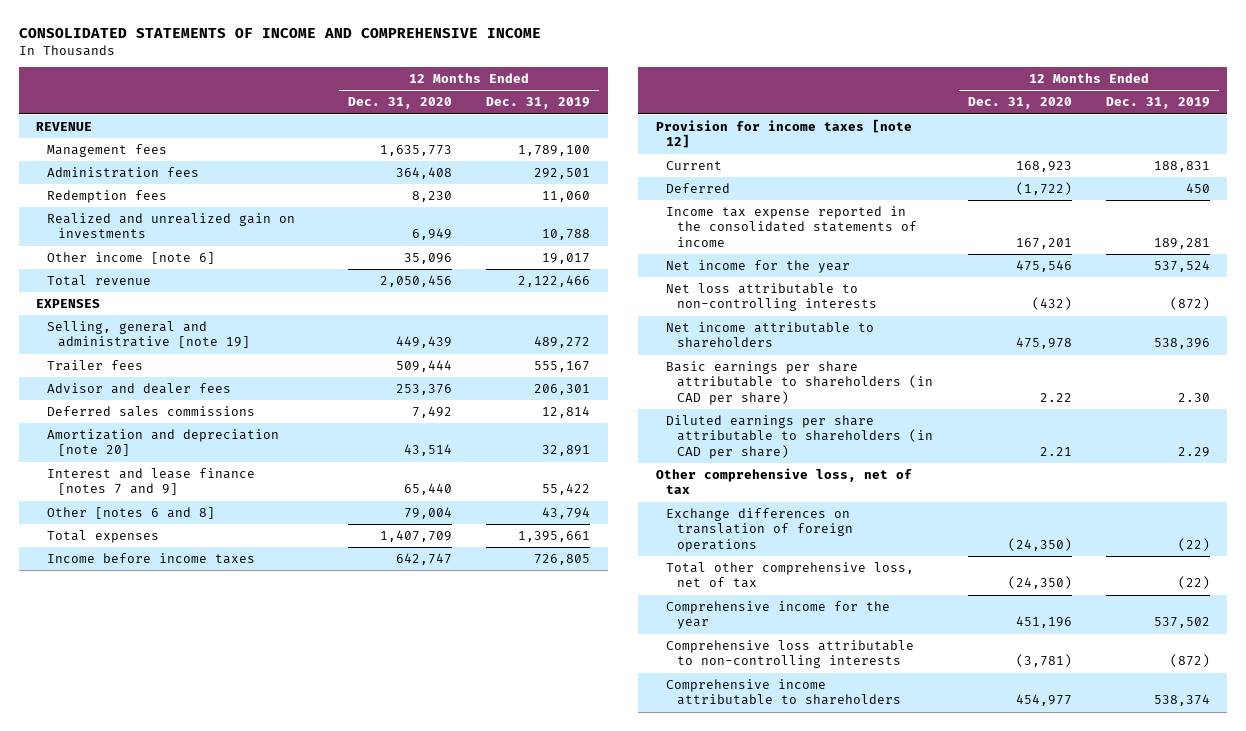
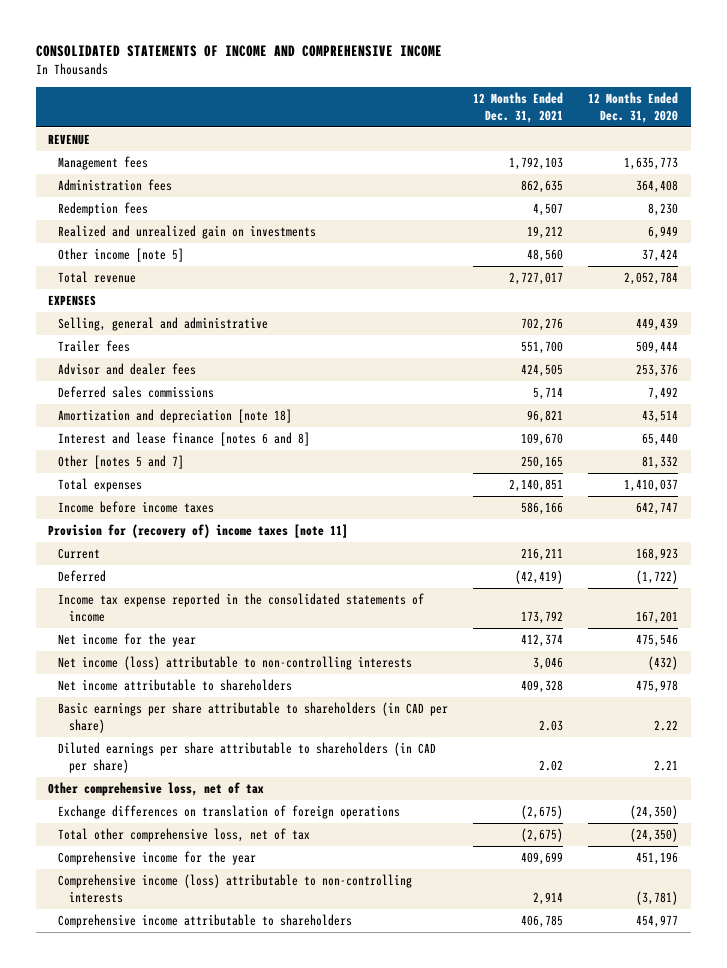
- | 12 Months Ended Dec. 31, 2020 | 12 Months Ended Dec. 31, 2019
+ | 12 Months Ended Dec. 31, 2021 | 12 Months Ended Dec. 31, 2020
- Other income [note 6] | 35,096 | 19,017
- Total revenue | 2,050,456 | 2,122,466
+ Other income [note 5] | 48,560 | 37,424
+ Total revenue | 2,727,017 | 2,052,784
- Selling, general and administrative [note 19] | 449,439 | 489,272
+ Selling, general and administrative | 702,276 | 449,439
- Amortization and depreciation [note 20] | 43,514 | 32,891
- Interest and lease finance [notes 7 and 9] | 65,440 | 55,422
- Other [notes 6 and 8] | 79,004 | 43,794
- Total expenses | 1,407,709 | 1,395,661
+ Amortization and depreciation [note 18] | 96,821 | 43,514
+ Interest and lease finance [notes 6 and 8] | 109,670 | 65,440
+ Other [notes 5 and 7] | 250,165 | 81,332
+ Total expenses | 2,140,851 | 1,410,037
- Provision for income taxes [note 12]
+ Provision for (recovery of) income taxes [note 11]
- Net loss attributable to non-controlling interests | (432) | (872)
+ Net income (loss) attributable to non-controlling interests | 3,046 | (432)
- Comprehensive loss attributable to non-controlling interests | (3,781) | (872)
+ Comprehensive income (loss) attributable to non-controlling interests | 2,914 | (3,781)

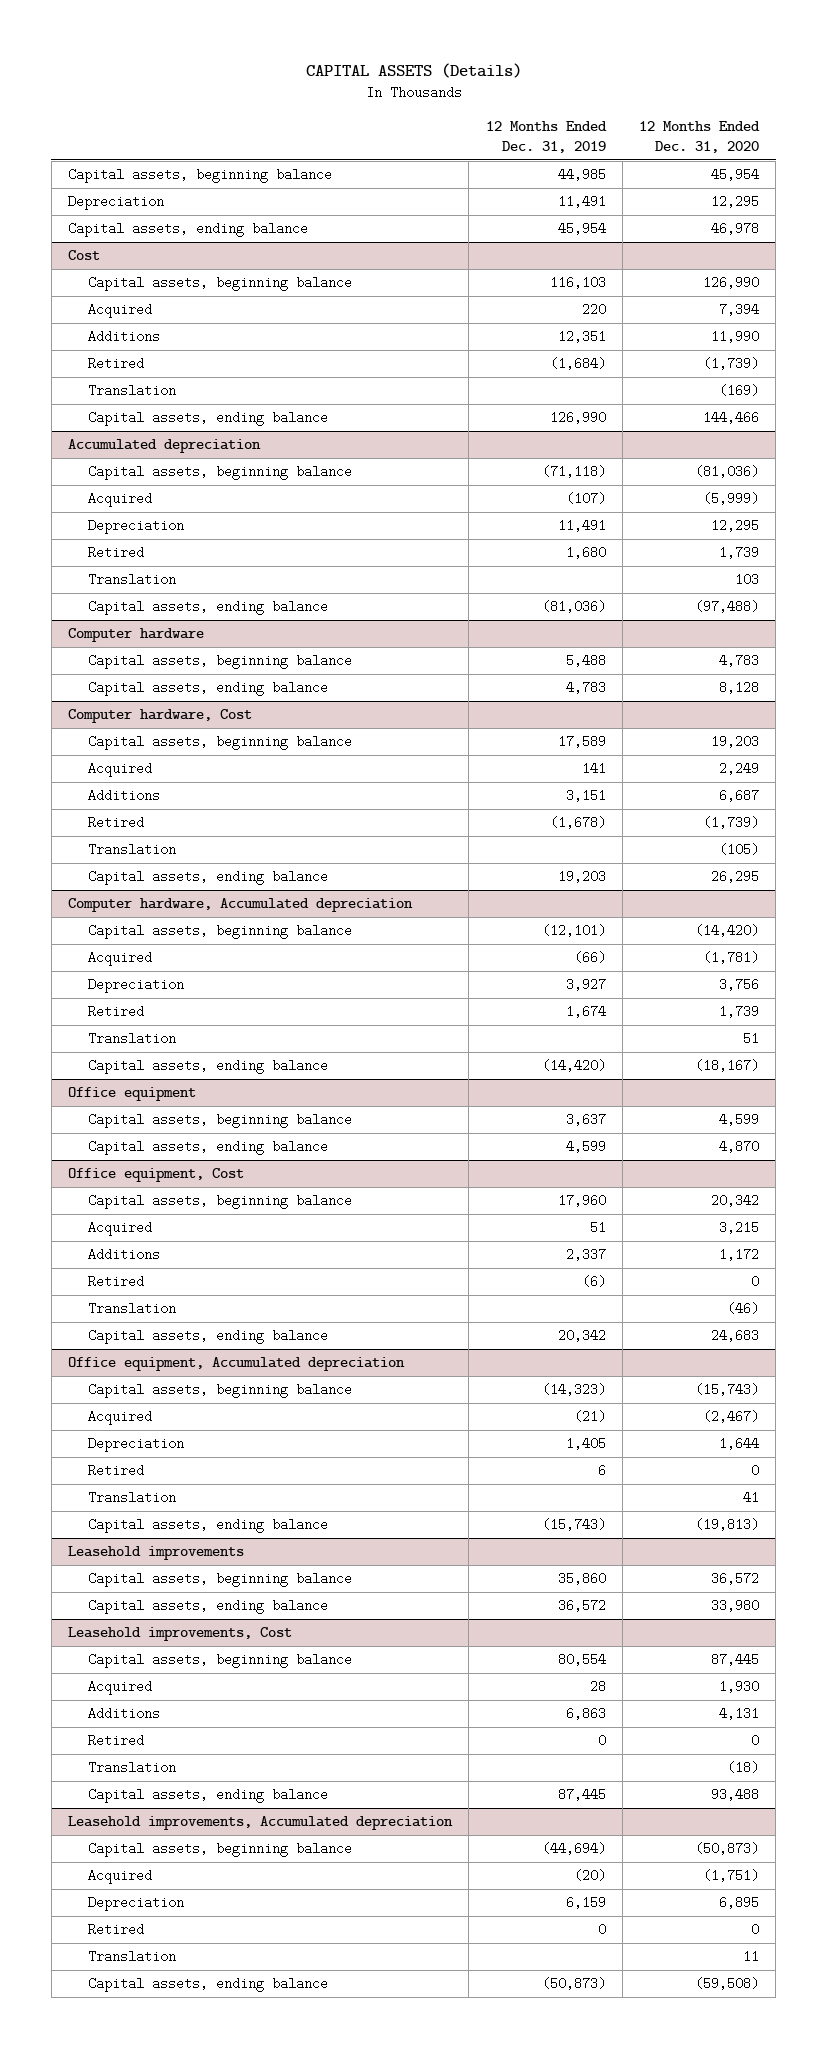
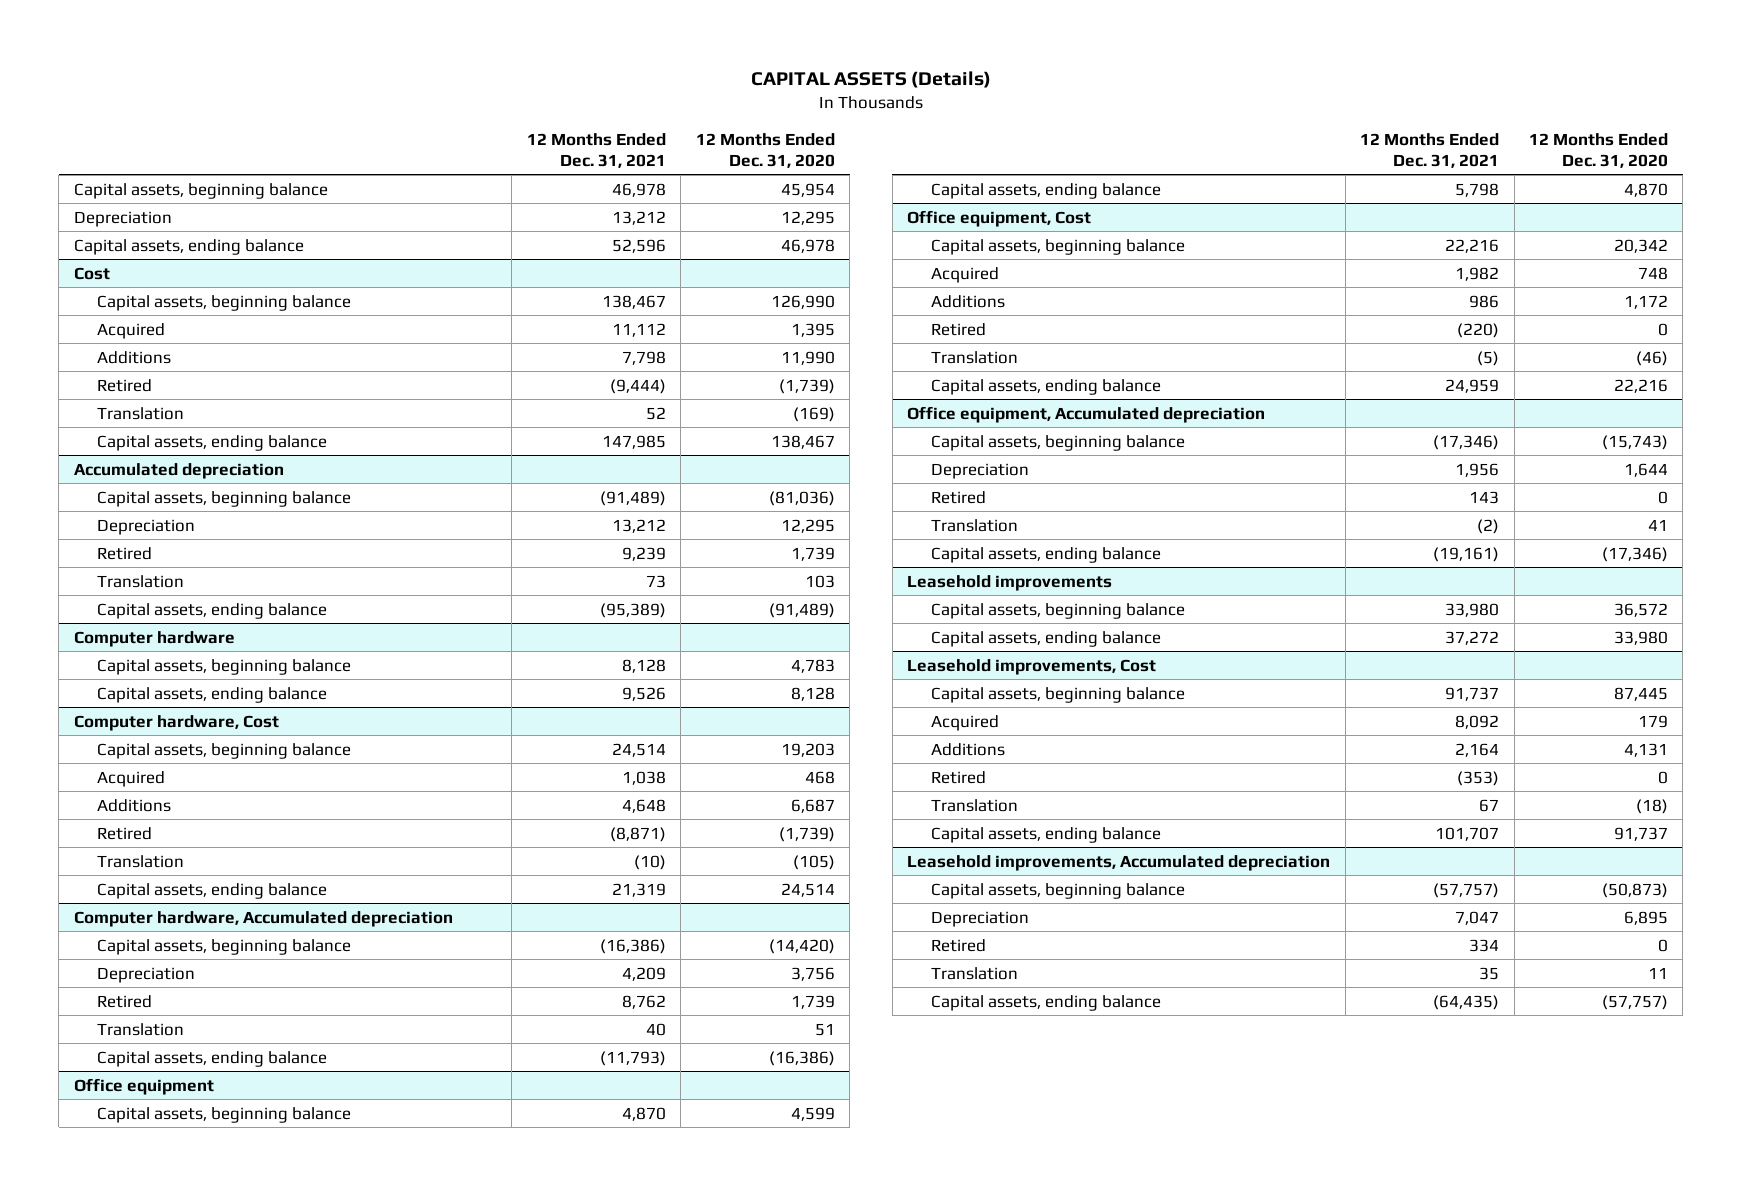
- | 12 Months Ended Dec. 31, 2019 | 12 Months Ended Dec. 31, 2020
+ | 12 Months Ended Dec. 31, 2021 | 12 Months Ended Dec. 31, 2020
@ Cost
- Acquired | 220 | 7,394
+ Acquired | 11,112 | 1,395
- Capital assets, ending balance | 126,990 | 144,466
+ Capital assets, ending balance | 147,985 | 138,467
@ Accumulated depreciation
- Acquired | (107) | (5,999)
- Capital assets, ending balance | (81,036) | (97,488)
+ Capital assets, ending balance | (95,389) | (91,489)
@ Computer hardware, Cost
- Acquired | 141 | 2,249
+ Acquired | 1,038 | 468
- Capital assets, ending balance | 19,203 | 26,295
+ Capital assets, ending balance | 21,319 | 24,514
@ Computer hardware, Accumulated depreciation
- Acquired | (66) | (1,781)
- Capital assets, ending balance | (14,420) | (18,167)
+ Capital assets, ending balance | (11,793) | (16,386)
@ Office equipment, Cost
- Acquired | 51 | 3,215
+ Acquired | 1,982 | 748
- Capital assets, ending balance | 20,342 | 24,683
+ Capital assets, ending balance | 24,959 | 22,216
@ Office equipment, Accumulated depreciation
- Acquired | (21) | (2,467)
- Capital assets, ending balance | (15,743) | (19,813)
+ Capital assets, ending balance | (19,161) | (17,346)
@ Leasehold improvements, Cost
- Acquired | 28 | 1,930
+ Acquired | 8,092 | 179
- Capital assets, ending balance | 87,445 | 93,488
+ Capital assets, ending balance | 101,707 | 91,737
@ Leasehold improvements, Accumulated depreciation
- Acquired | (20) | (1,751)
- Capital assets, ending balance | (50,873) | (59,508)
+ Capital assets, ending balance | (64,435) | (57,757)

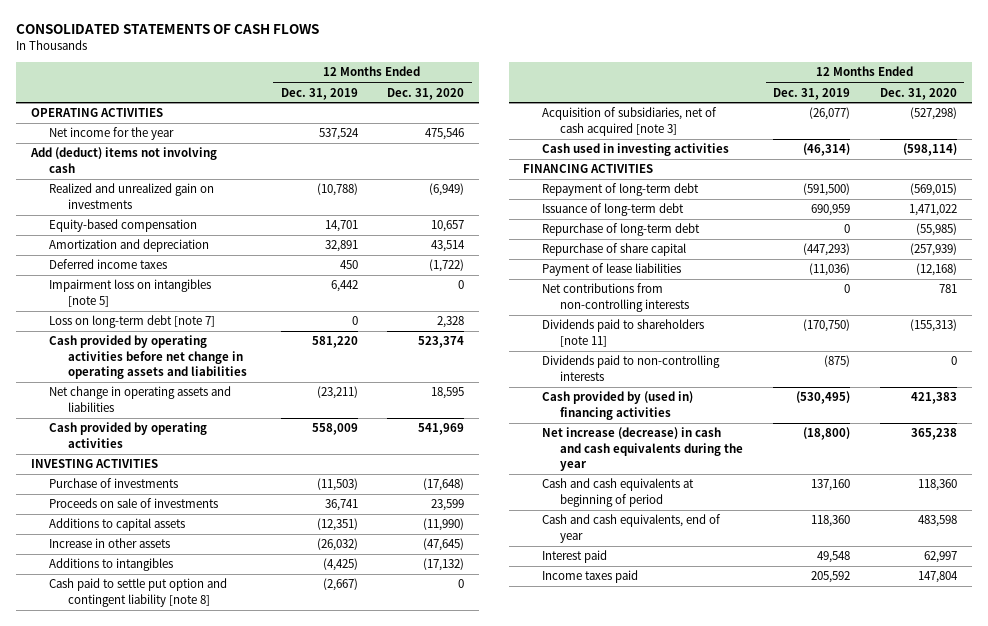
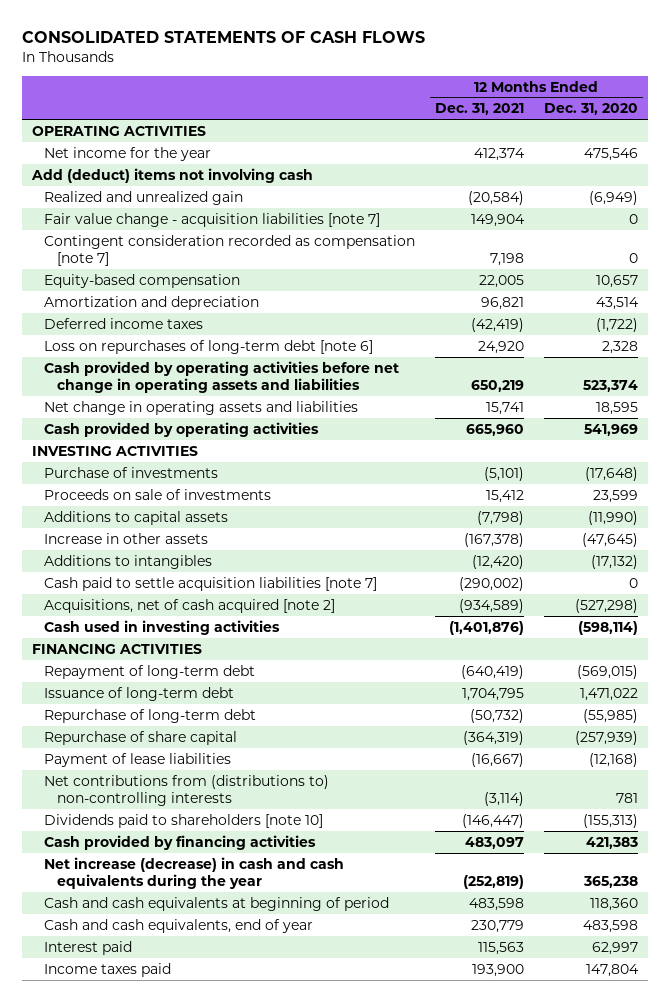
- | 12 Months Ended Dec. 31, 2019 | 12 Months Ended Dec. 31, 2020
+ | 12 Months Ended Dec. 31, 2021 | 12 Months Ended Dec. 31, 2020
- Realized and unrealized gain on investments | (10,788) | (6,949)
+ Realized and unrealized gain | (20,584) | (6,949)
+ Fair value change - acquisition liabilities [note 7] | 149,904 | 0
+ Contingent consideration recorded as compensation [note 7] | 7,198 | 0
- Impairment loss on intangibles [note 5] | 6,442 | 0
- Loss on long-term debt [note 7] | 0 | 2,328
+ Loss on repurchases of long-term debt [note 6] | 24,920 | 2,328
- Cash paid to settle put option and contingent liability [note 8] | (2,667) | 0
- Acquisition of subsidiaries, net of cash acquired [note 3] | (26,077) | (527,298)
+ Cash paid to settle acquisition liabilities [note 7] | (290,002) | 0
+ Acquisitions, net of cash acquired [note 2] | (934,589) | (527,298)
- Net contributions from non-controlling interests | 0 | 781
- Dividends paid to shareholders [note 11] | (170,750) | (155,313)
- Dividends paid to non-controlling interests | (875) | 0
- Cash provided by (used in) financing activities | (530,495) | 421,383
+ Net contributions from (distributions to) non-controlling interests | (3,114) | 781
+ Dividends paid to shareholders [note 10] | (146,447) | (155,313)
+ Cash provided by financing activities | 483,097 | 421,383

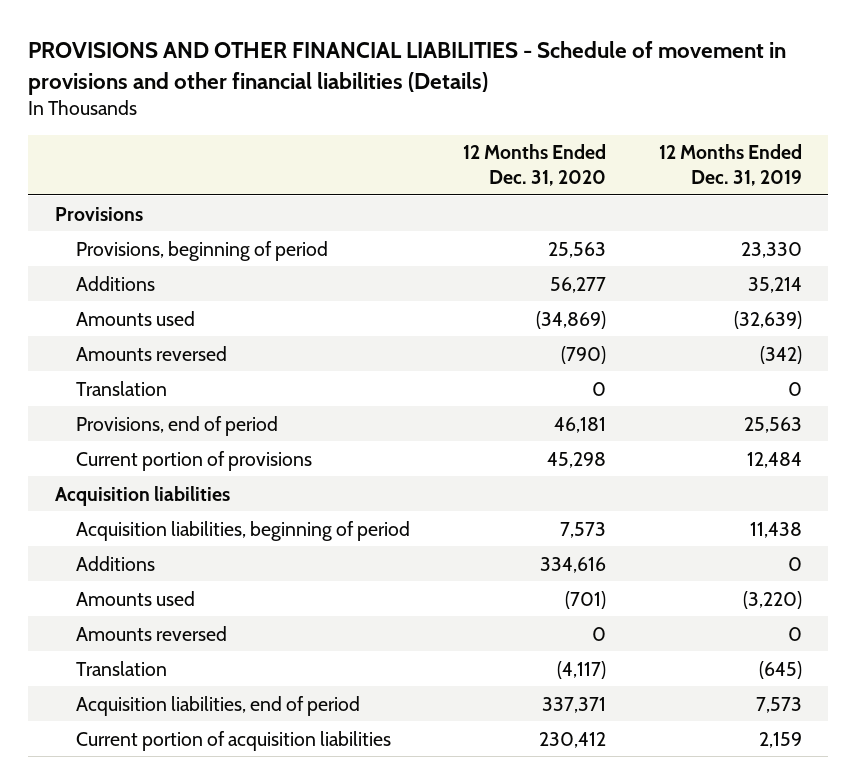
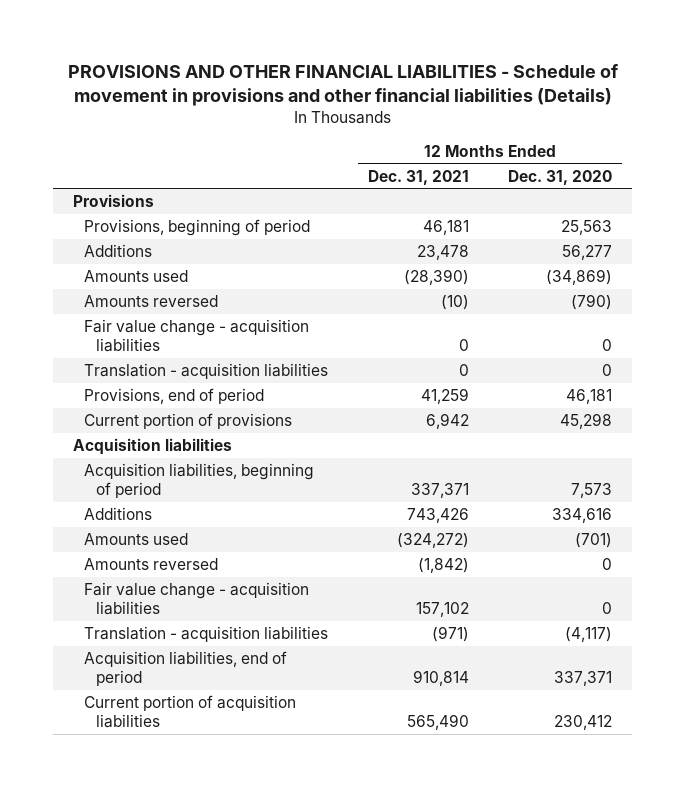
- | 12 Months Ended Dec. 31, 2020 | 12 Months Ended Dec. 31, 2019
+ | 12 Months Ended Dec. 31, 2021 | 12 Months Ended Dec. 31, 2020
- Translation | 0 | 0
+ Fair value change - acquisition liabilities | 0 | 0
+ Translation - acquisition liabilities | 0 | 0
- Translation | (4,117) | (645)
+ Fair value change - acquisition liabilities | 157,102 | 0
+ Translation - acquisition liabilities | (971) | (4,117)

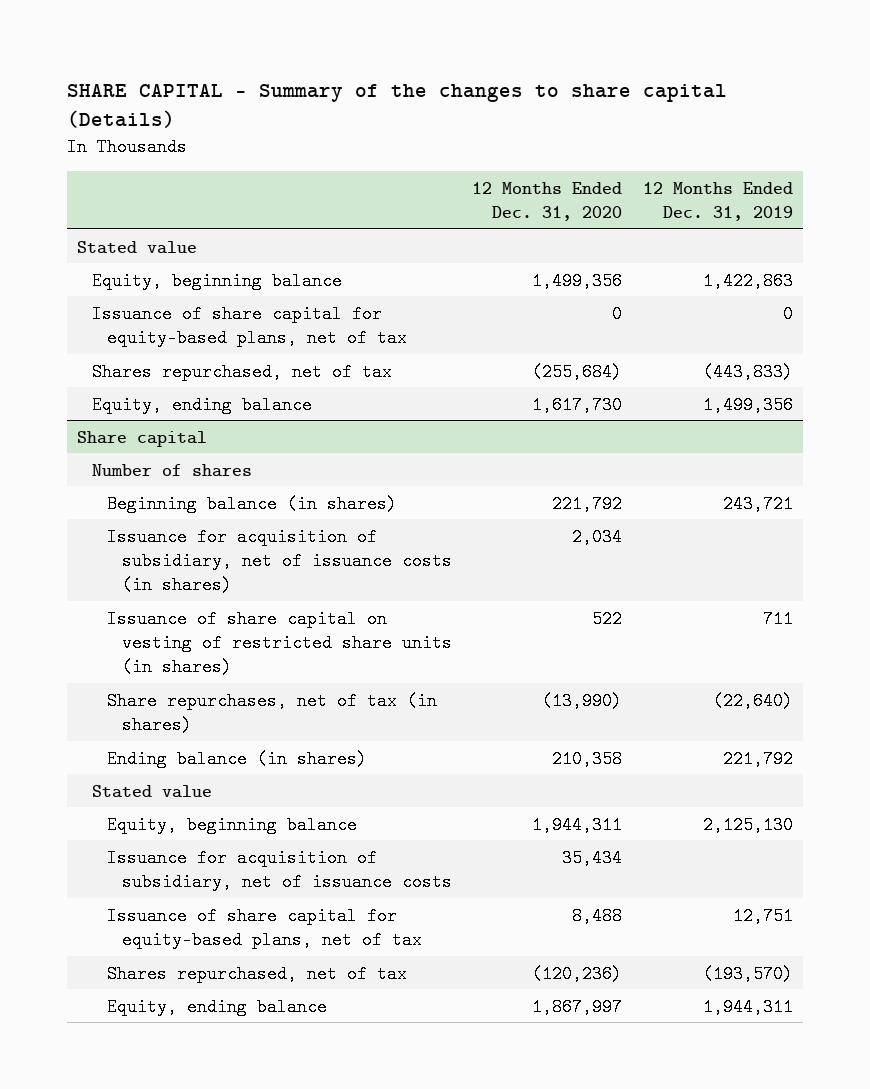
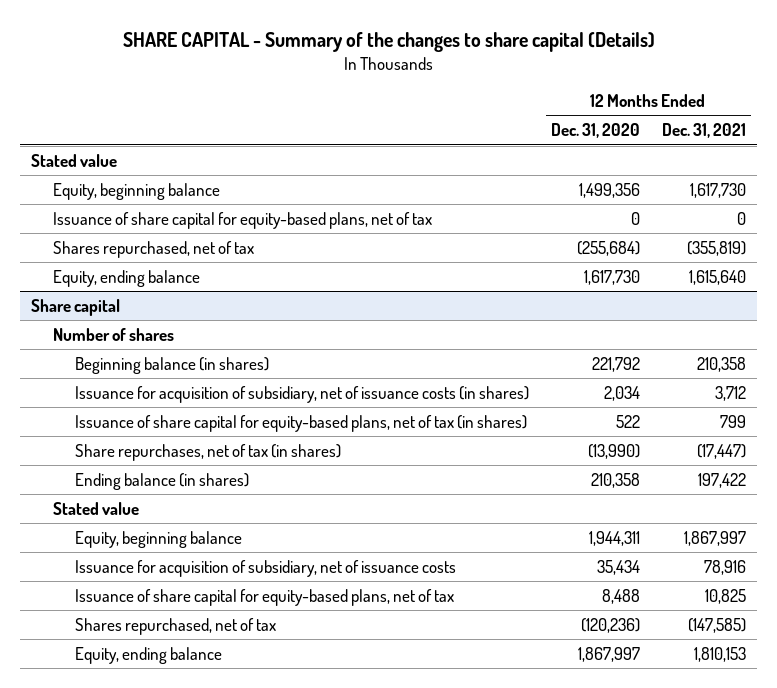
- | 12 Months Ended Dec. 31, 2020 | 12 Months Ended Dec. 31, 2019
+ | 12 Months Ended Dec. 31, 2020 | 12 Months Ended Dec. 31, 2021
@ Share capital
- Issuance of share capital on vesting of restricted share units (in shares) | 522 | 711
+ Issuance of share capital for equity-based plans, net of tax (in shares) | 522 | 799

